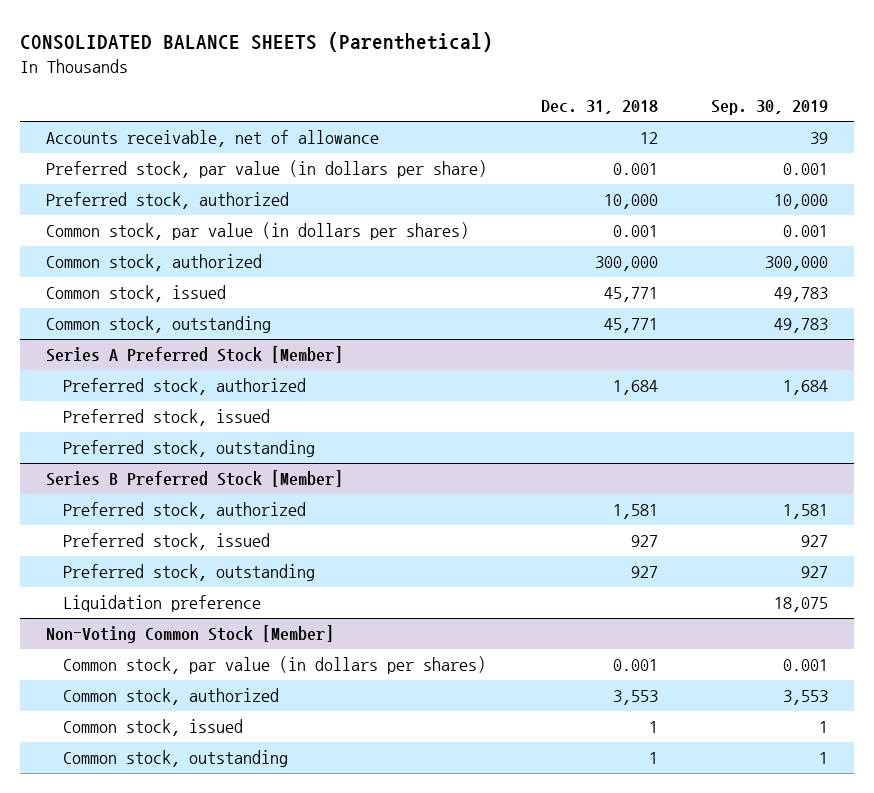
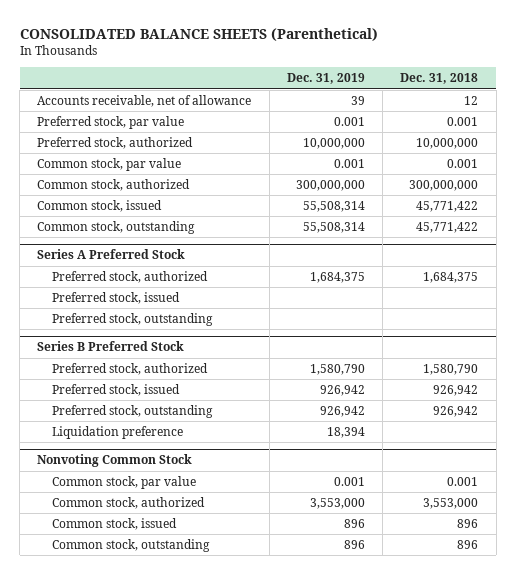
- | Dec. 31, 2018 | Sep. 30, 2019
+ | Dec. 31, 2019 | Dec. 31, 2018
- Preferred stock, par value (in dollars per share) | 0.001 | 0.001
- Preferred stock, authorized | 10,000 | 10,000
- Common stock, par value (in dollars per shares) | 0.001 | 0.001
- Common stock, authorized | 300,000 | 300,000
- Common stock, issued | 45,771 | 49,783
- Common stock, outstanding | 45,771 | 49,783
- Series A Preferred Stock [Member]
- Preferred stock, authorized | 1,684 | 1,684
+ Preferred stock, par value | 0.001 | 0.001
+ Preferred stock, authorized | 10,000,000 | 10,000,000
+ Common stock, par value | 0.001 | 0.001
+ Common stock, authorized | 300,000,000 | 300,000,000
+ Common stock, issued | 55,508,314 | 45,771,422
+ Common stock, outstanding | 55,508,314 | 45,771,422
+ Series A Preferred Stock
+ Preferred stock, authorized | 1,684,375 | 1,684,375
- Series B Preferred Stock [Member]
- Preferred stock, authorized | 1,581 | 1,581
- Preferred stock, issued | 927 | 927
- Preferred stock, outstanding | 927 | 927
+ Series B Preferred Stock
+ Preferred stock, authorized | 1,580,790 | 1,580,790
+ Preferred stock, issued | 926,942 | 926,942
+ Preferred stock, outstanding | 926,942 | 926,942
- Non-Voting Common Stock [Member]
- Common stock, par value (in dollars per shares) | 0.001 | 0.001
- Common stock, authorized | 3,553 | 3,553
- Common stock, issued | 1 | 1
- Common stock, outstanding | 1 | 1
+ Nonvoting Common Stock
+ Common stock, par value | 0.001 | 0.001
+ Common stock, authorized | 3,553,000 | 3,553,000
+ Common stock, issued | 896 | 896
+ Common stock, outstanding | 896 | 896

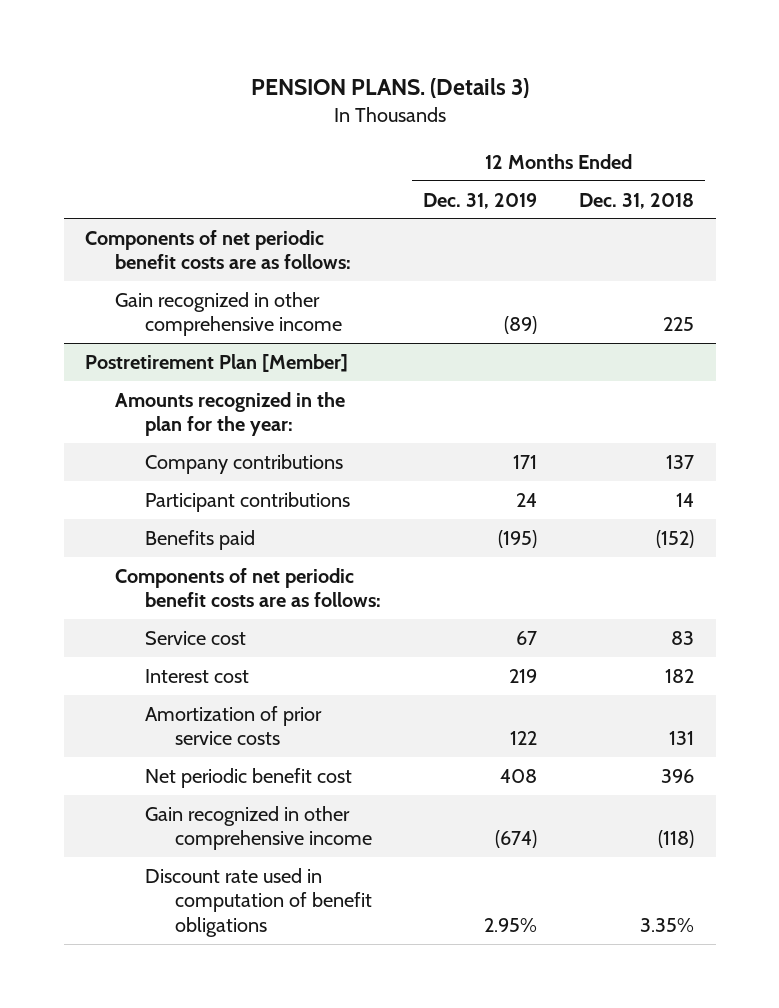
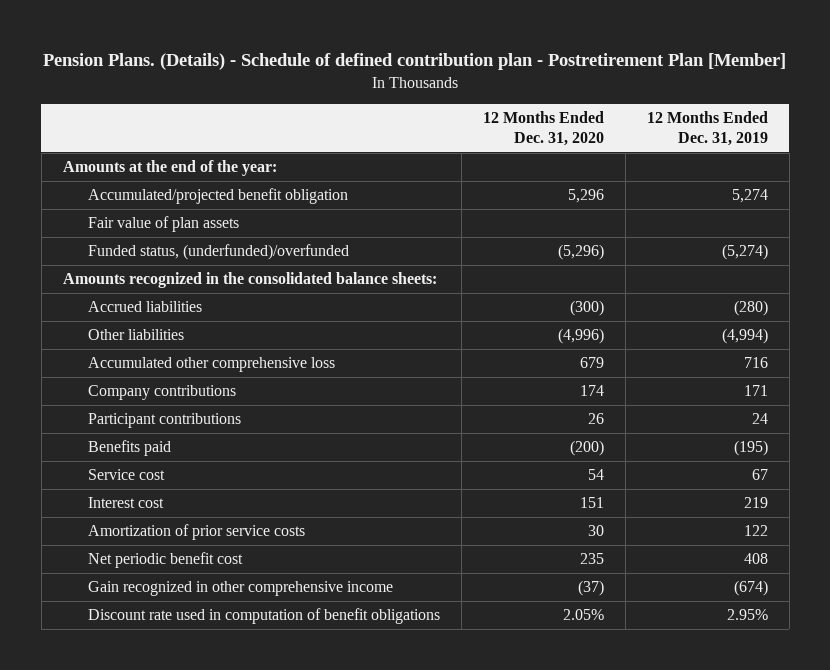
- PENSION PLANS. (Details 3)
+ Pension Plans. (Details) - Schedule of defined contribution plan - Postretirement Plan [Member]
- | 12 Months Ended Dec. 31, 2019 | 12 Months Ended Dec. 31, 2018
+ | 12 Months Ended Dec. 31, 2020 | 12 Months Ended Dec. 31, 2019
- Components of net periodic benefit costs are as follows:
- Gain recognized in other comprehensive income | (89) | 225
- Postretirement Plan [Member]
- Amounts recognized in the plan for the year:
+ Amounts at the end of the year:
+ Accumulated/projected benefit obligation | 5,296 | 5,274
+ Fair value of plan assets
+ Funded status, (underfunded)/overfunded | (5,296) | (5,274)
+ Amounts recognized in the consolidated balance sheets:
+ Accrued liabilities | (300) | (280)
+ Other liabilities | (4,996) | (4,994)
+ Accumulated other comprehensive loss | 679 | 716
- Components of net periodic benefit costs are as follows:

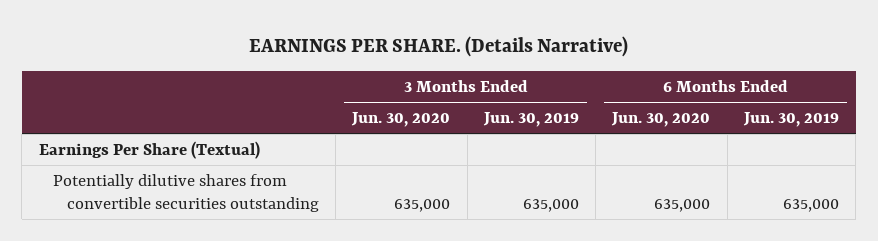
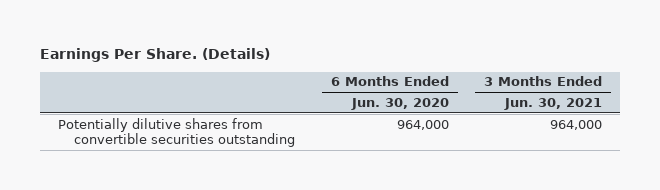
- EARNINGS PER SHARE. (Details Narrative)
+ Earnings Per Share. (Details)
- | 3 Months Ended Jun. 30, 2020 | 3 Months Ended Jun. 30, 2019 | 6 Months Ended Jun. 30, 2020 | 6 Months Ended Jun. 30, 2019
+ | 6 Months Ended Jun. 30, 2020 | 3 Months Ended Jun. 30, 2021
- Earnings Per Share (Textual)
- Potentially dilutive shares from convertible securities outstanding | 635,000 | 635,000 | 635,000 | 635,000
+ Potentially dilutive shares from convertible securities outstanding | 964,000 | 964,000

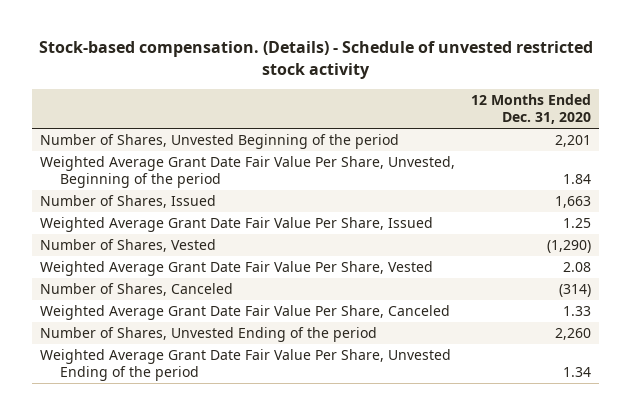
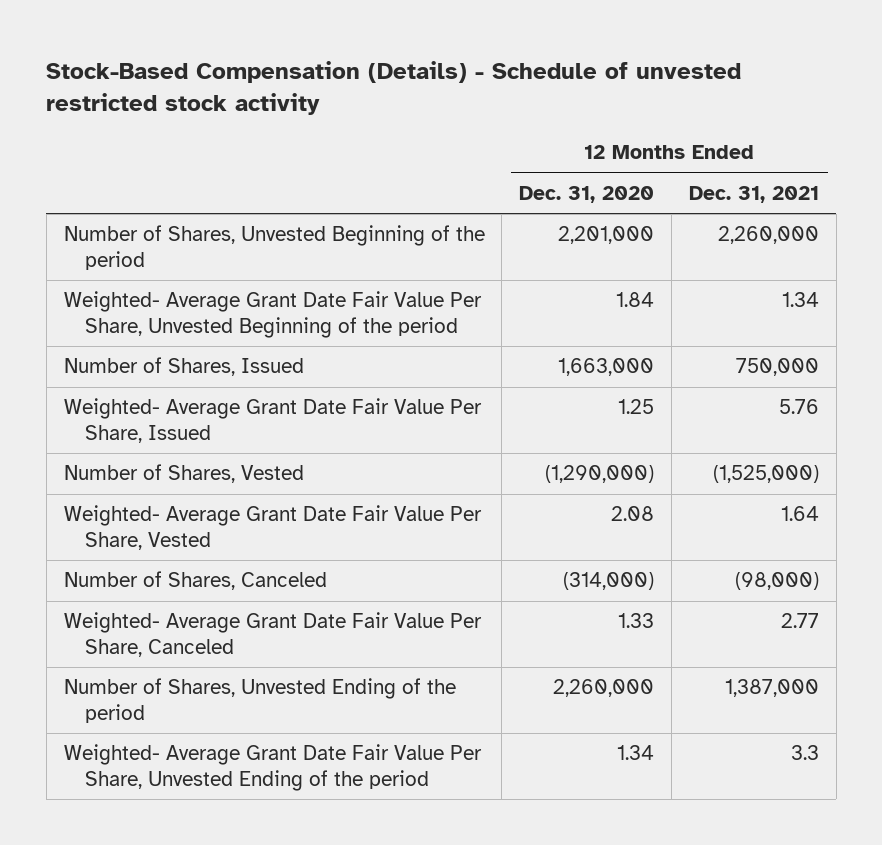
- Stock-based compensation. (Details) - Schedule of unvested restricted stock activity
+ Stock-Based Compensation (Details) - Schedule of unvested restricted stock activity
- | 12 Months Ended Dec. 31, 2020
+ | 12 Months Ended Dec. 31, 2020 | 12 Months Ended Dec. 31, 2021
- Number of Shares, Unvested Beginning of the period | 2,201
- Weighted Average Grant Date Fair Value Per Share, Unvested, Beginning of the period | 1.84
- Number of Shares, Issued | 1,663
- Weighted Average Grant Date Fair Value Per Share, Issued | 1.25
- Number of Shares, Vested | (1,290)
- Weighted Average Grant Date Fair Value Per Share, Vested | 2.08
- Number of Shares, Canceled | (314)
- Weighted Average Grant Date Fair Value Per Share, Canceled | 1.33
- Number of Shares, Unvested Ending of the period | 2,260
- Weighted Average Grant Date Fair Value Per Share, Unvested Ending of the period | 1.34
+ Number of Shares, Unvested Beginning of the period | 2,201,000 | 2,260,000
+ Weighted- Average Grant Date Fair Value Per Share, Unvested Beginning of the period | 1.84 | 1.34
+ Number of Shares, Issued | 1,663,000 | 750,000
+ Weighted- Average Grant Date Fair Value Per Share, Issued | 1.25 | 5.76
+ Number of Shares, Vested | (1,290,000) | (1,525,000)
+ Weighted- Average Grant Date Fair Value Per Share, Vested | 2.08 | 1.64
+ Number of Shares, Canceled | (314,000) | (98,000)
+ Weighted- Average Grant Date Fair Value Per Share, Canceled | 1.33 | 2.77
+ Number of Shares, Unvested Ending of the period | 2,260,000 | 1,387,000
+ Weighted- Average Grant Date Fair Value Per Share, Unvested Ending of the period | 1.34 | 3.3

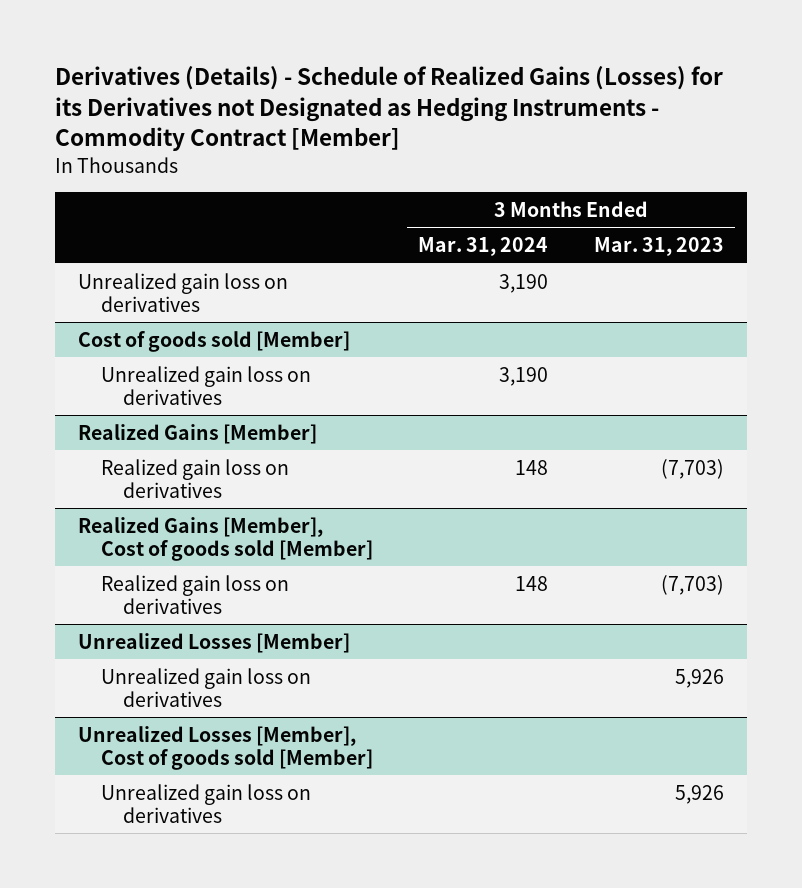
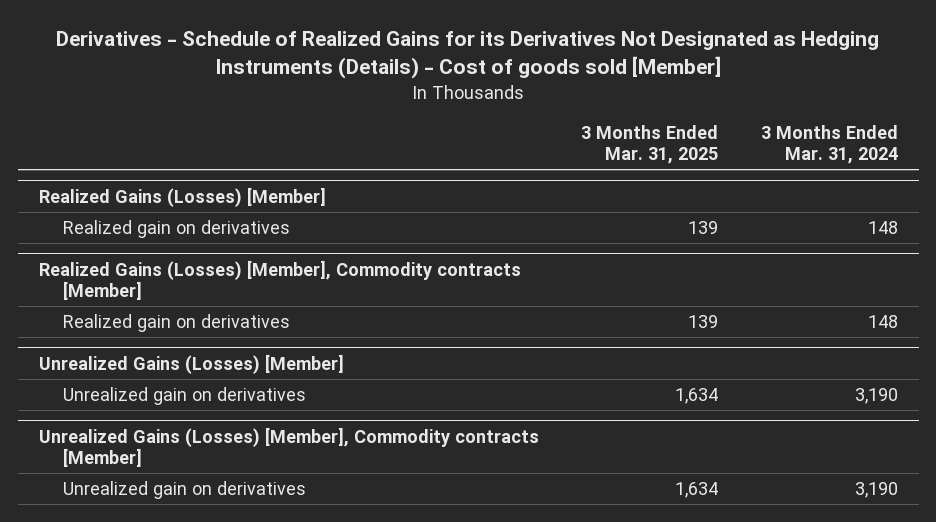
- Derivatives (Details) - Schedule of Realized Gains (Losses) for its Derivatives not Designated as Hedging Instruments - Commodity Contract [Member]
+ Derivatives - Schedule of Realized Gains for its Derivatives Not Designated as Hedging Instruments (Details) - Cost of goods sold [Member]
- | 3 Months Ended Mar. 31, 2024 | 3 Months Ended Mar. 31, 2023
+ | 3 Months Ended Mar. 31, 2025 | 3 Months Ended Mar. 31, 2024
- Unrealized gain loss on derivatives | 3,190 |
- Cost of goods sold [Member]
- Unrealized gain loss on derivatives | 3,190 |
- Realized Gains [Member]
- Realized gain loss on derivatives | 148 | (7,703)
- Realized Gains [Member], Cost of goods sold [Member]
- Realized gain loss on derivatives | 148 | (7,703)
- Unrealized Losses [Member]
- Unrealized gain loss on derivatives | | 5,926
- Unrealized Losses [Member], Cost of goods sold [Member]
- Unrealized gain loss on derivatives | | 5,926
+ Realized Gains (Losses) [Member]
+ Realized gain on derivatives | 139 | 148
+ Realized Gains (Losses) [Member], Commodity contracts [Member]
+ Realized gain on derivatives | 139 | 148
+ Unrealized Gains (Losses) [Member]
+ Unrealized gain on derivatives | 1,634 | 3,190
+ Unrealized Gains (Losses) [Member], Commodity contracts [Member]
+ Unrealized gain on derivatives | 1,634 | 3,190

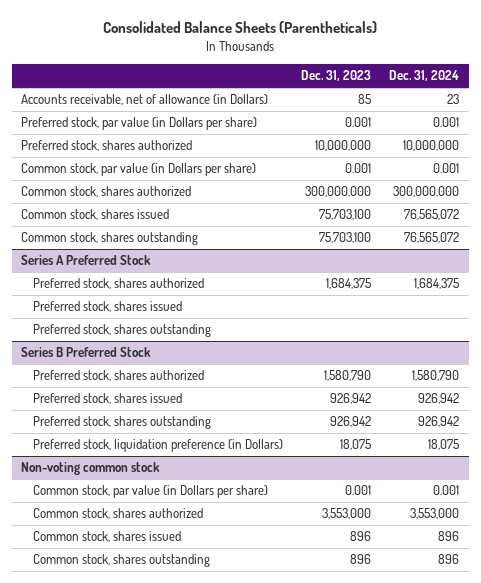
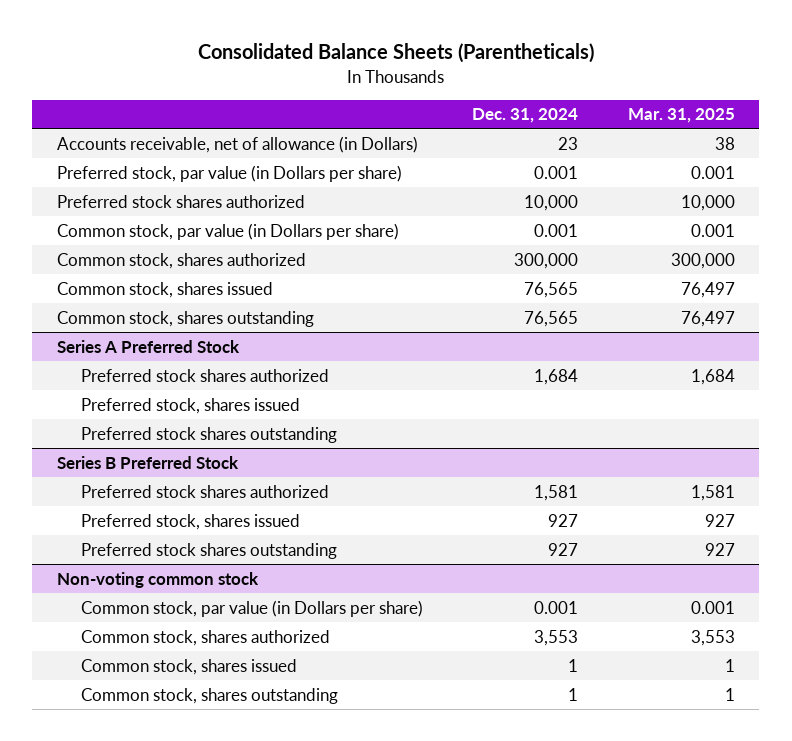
- | Dec. 31, 2023 | Dec. 31, 2024
+ | Dec. 31, 2024 | Mar. 31, 2025
- Preferred stock, shares authorized | 10,000,000 | 10,000,000
+ Preferred stock shares authorized | 10,000 | 10,000
- Common stock, shares authorized | 300,000,000 | 300,000,000
- Common stock, shares issued | 75,703,100 | 76,565,072
- Common stock, shares outstanding | 75,703,100 | 76,565,072
+ Common stock, shares authorized | 300,000 | 300,000
+ Common stock, shares issued | 76,565 | 76,497
+ Common stock, shares outstanding | 76,565 | 76,497
@ Series A Preferred Stock
- Preferred stock, shares authorized | 1,684,375 | 1,684,375
+ Preferred stock shares authorized | 1,684 | 1,684
- Preferred stock, shares outstanding
+ Preferred stock shares outstanding
@ Series B Preferred Stock
- Preferred stock, shares authorized | 1,580,790 | 1,580,790
- Preferred stock, shares issued | 926,942 | 926,942
- Preferred stock, shares outstanding | 926,942 | 926,942
- Preferred stock, liquidation preference (in Dollars) | 18,075 | 18,075
+ Preferred stock shares authorized | 1,581 | 1,581
+ Preferred stock, shares issued | 927 | 927
+ Preferred stock shares outstanding | 927 | 927
@ Non-voting common stock
- Common stock, shares authorized | 3,553,000 | 3,553,000
- Common stock, shares issued | 896 | 896
- Common stock, shares outstanding | 896 | 896
+ Common stock, shares authorized | 3,553 | 3,553
+ Common stock, shares issued | 1 | 1
+ Common stock, shares outstanding | 1 | 1

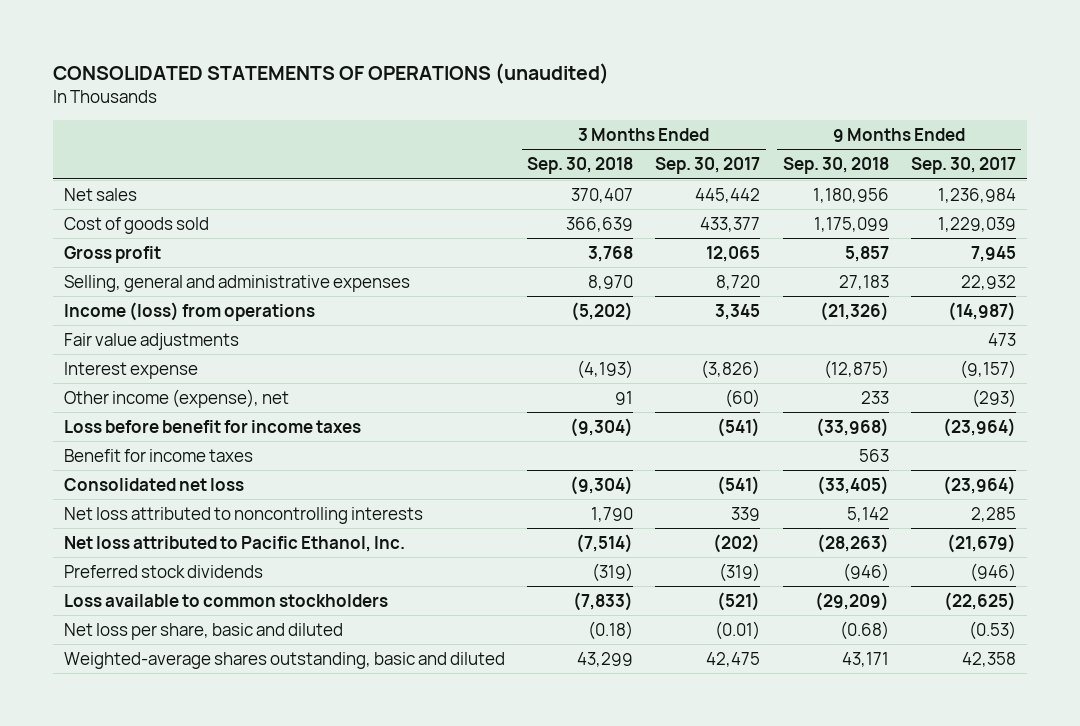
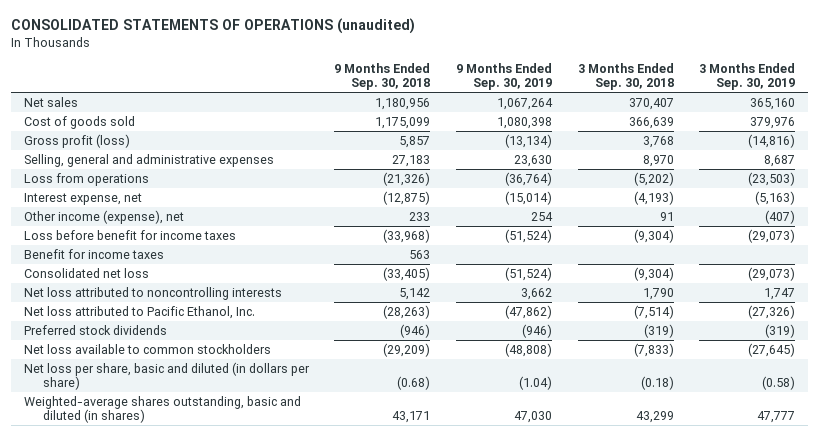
- | 3 Months Ended Sep. 30, 2018 | 3 Months Ended Sep. 30, 2017 | 9 Months Ended Sep. 30, 2018 | 9 Months Ended Sep. 30, 2017
+ | 9 Months Ended Sep. 30, 2018 | 9 Months Ended Sep. 30, 2019 | 3 Months Ended Sep. 30, 2018 | 3 Months Ended Sep. 30, 2019
- Gross profit | 3,768 | 12,065 | 5,857 | 7,945
+ Gross profit (loss) | 5,857 | (13,134) | 3,768 | (14,816)
- Income (loss) from operations | (5,202) | 3,345 | (21,326) | (14,987)
- Fair value adjustments | | | | 473
- Interest expense | (4,193) | (3,826) | (12,875) | (9,157)
+ Loss from operations | (21,326) | (36,764) | (5,202) | (23,503)
+ Interest expense, net | (12,875) | (15,014) | (4,193) | (5,163)
- Loss available to common stockholders | (7,833) | (521) | (29,209) | (22,625)
- Net loss per share, basic and diluted | (0.18) | (0.01) | (0.68) | (0.53)
- Weighted-average shares outstanding, basic and diluted | 43,299 | 42,475 | 43,171 | 42,358
+ Net loss available to common stockholders | (29,209) | (48,808) | (7,833) | (27,645)
+ Net loss per share, basic and diluted (in dollars per share) | (0.68) | (1.04) | (0.18) | (0.58)
+ Weighted-average shares outstanding, basic and diluted (in shares) | 43,171 | 47,030 | 43,299 | 47,777

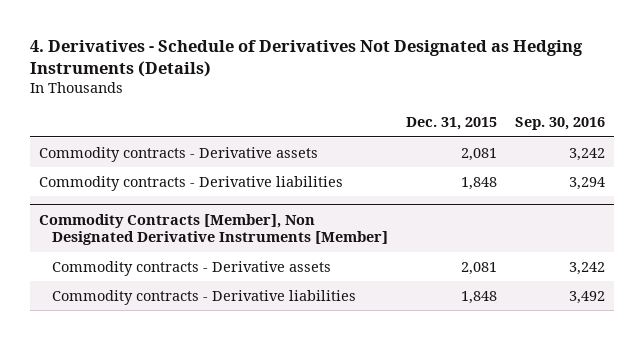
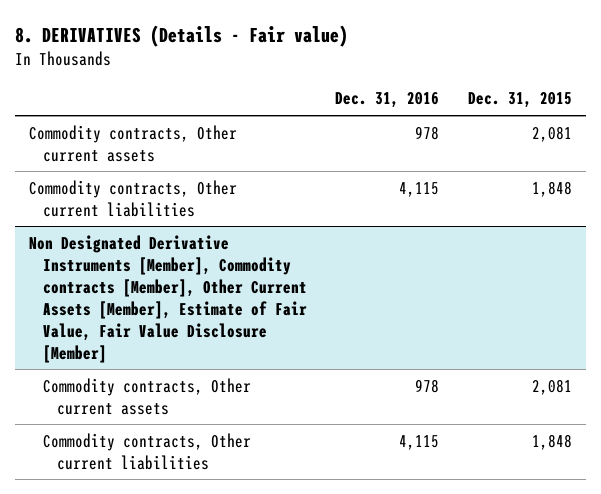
- 4. Derivatives - Schedule of Derivatives Not Designated as Hedging Instruments (Details)
+ 8. DERIVATIVES (Details - Fair value)
- | Dec. 31, 2015 | Sep. 30, 2016
+ | Dec. 31, 2016 | Dec. 31, 2015
- Commodity contracts - Derivative assets | 2,081 | 3,242
- Commodity contracts - Derivative liabilities | 1,848 | 3,294
- Commodity Contracts [Member], Non Designated Derivative Instruments [Member]
- Commodity contracts - Derivative assets | 2,081 | 3,242
- Commodity contracts - Derivative liabilities | 1,848 | 3,492
+ Commodity contracts, Other current assets | 978 | 2,081
+ Commodity contracts, Other current liabilities | 4,115 | 1,848
+ Non Designated Derivative Instruments [Member], Commodity contracts [Member], Other Current Assets [Member], Estimate of Fair Value, Fair Value Disclosure [Member]
+ Commodity contracts, Other current assets | 978 | 2,081
+ Commodity contracts, Other current liabilities | 4,115 | 1,848

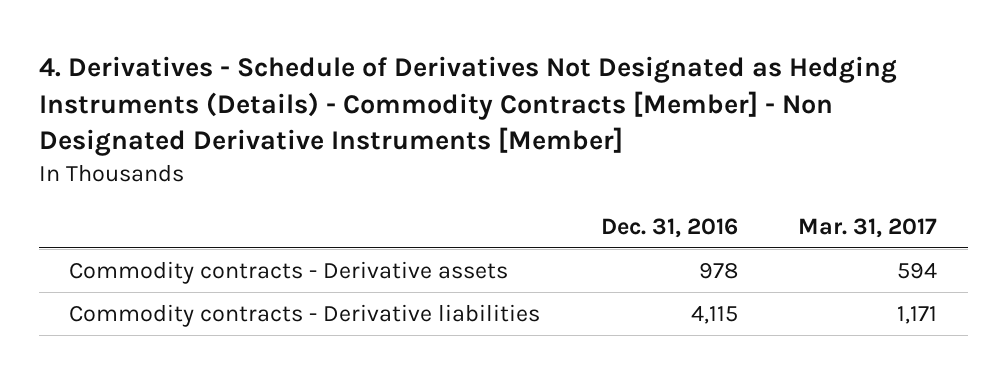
- 8. DERIVATIVES (Details - Fair value)
+ 4. Derivatives - Schedule of Derivatives Not Designated as Hedging Instruments (Details) - Commodity Contracts [Member] - Non Designated Derivative Instruments [Member]
- | Dec. 31, 2016 | Dec. 31, 2015
+ | Dec. 31, 2016 | Mar. 31, 2017
- Commodity contracts, Other current assets | 978 | 2,081
- Commodity contracts, Other current liabilities | 4,115 | 1,848
- Non Designated Derivative Instruments [Member], Commodity contracts [Member], Other Current Assets [Member], Estimate of Fair Value, Fair Value Disclosure [Member]
- Commodity contracts, Other current assets | 978 | 2,081
- Commodity contracts, Other current liabilities | 4,115 | 1,848
+ Commodity contracts - Derivative assets | 978 | 594
+ Commodity contracts - Derivative liabilities | 4,115 | 1,171

